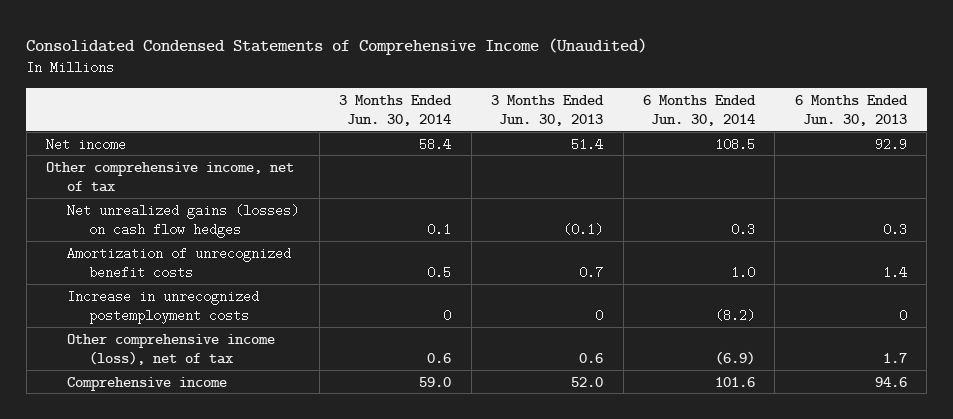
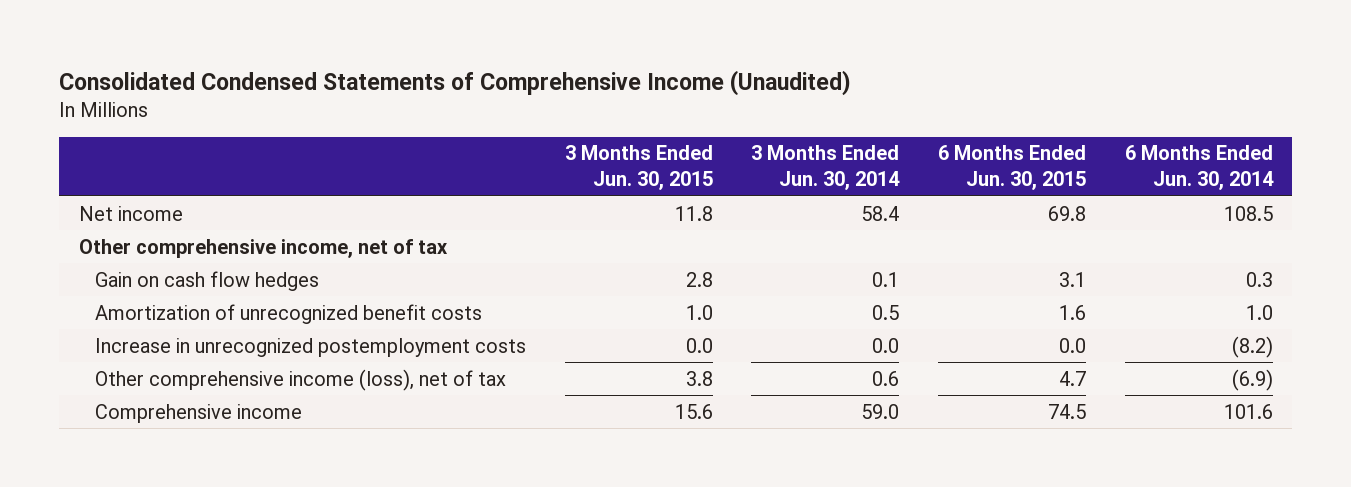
- | 3 Months Ended Jun. 30, 2014 | 3 Months Ended Jun. 30, 2013 | 6 Months Ended Jun. 30, 2014 | 6 Months Ended Jun. 30, 2013
+ | 3 Months Ended Jun. 30, 2015 | 3 Months Ended Jun. 30, 2014 | 6 Months Ended Jun. 30, 2015 | 6 Months Ended Jun. 30, 2014
- Net unrealized gains (losses) on cash flow hedges | 0.1 | (0.1) | 0.3 | 0.3
+ Gain on cash flow hedges | 2.8 | 0.1 | 3.1 | 0.3
- Increase in unrecognized postemployment costs | 0 | 0 | (8.2) | 0
+ Increase in unrecognized postemployment costs | 0.0 | 0.0 | 0.0 | (8.2)

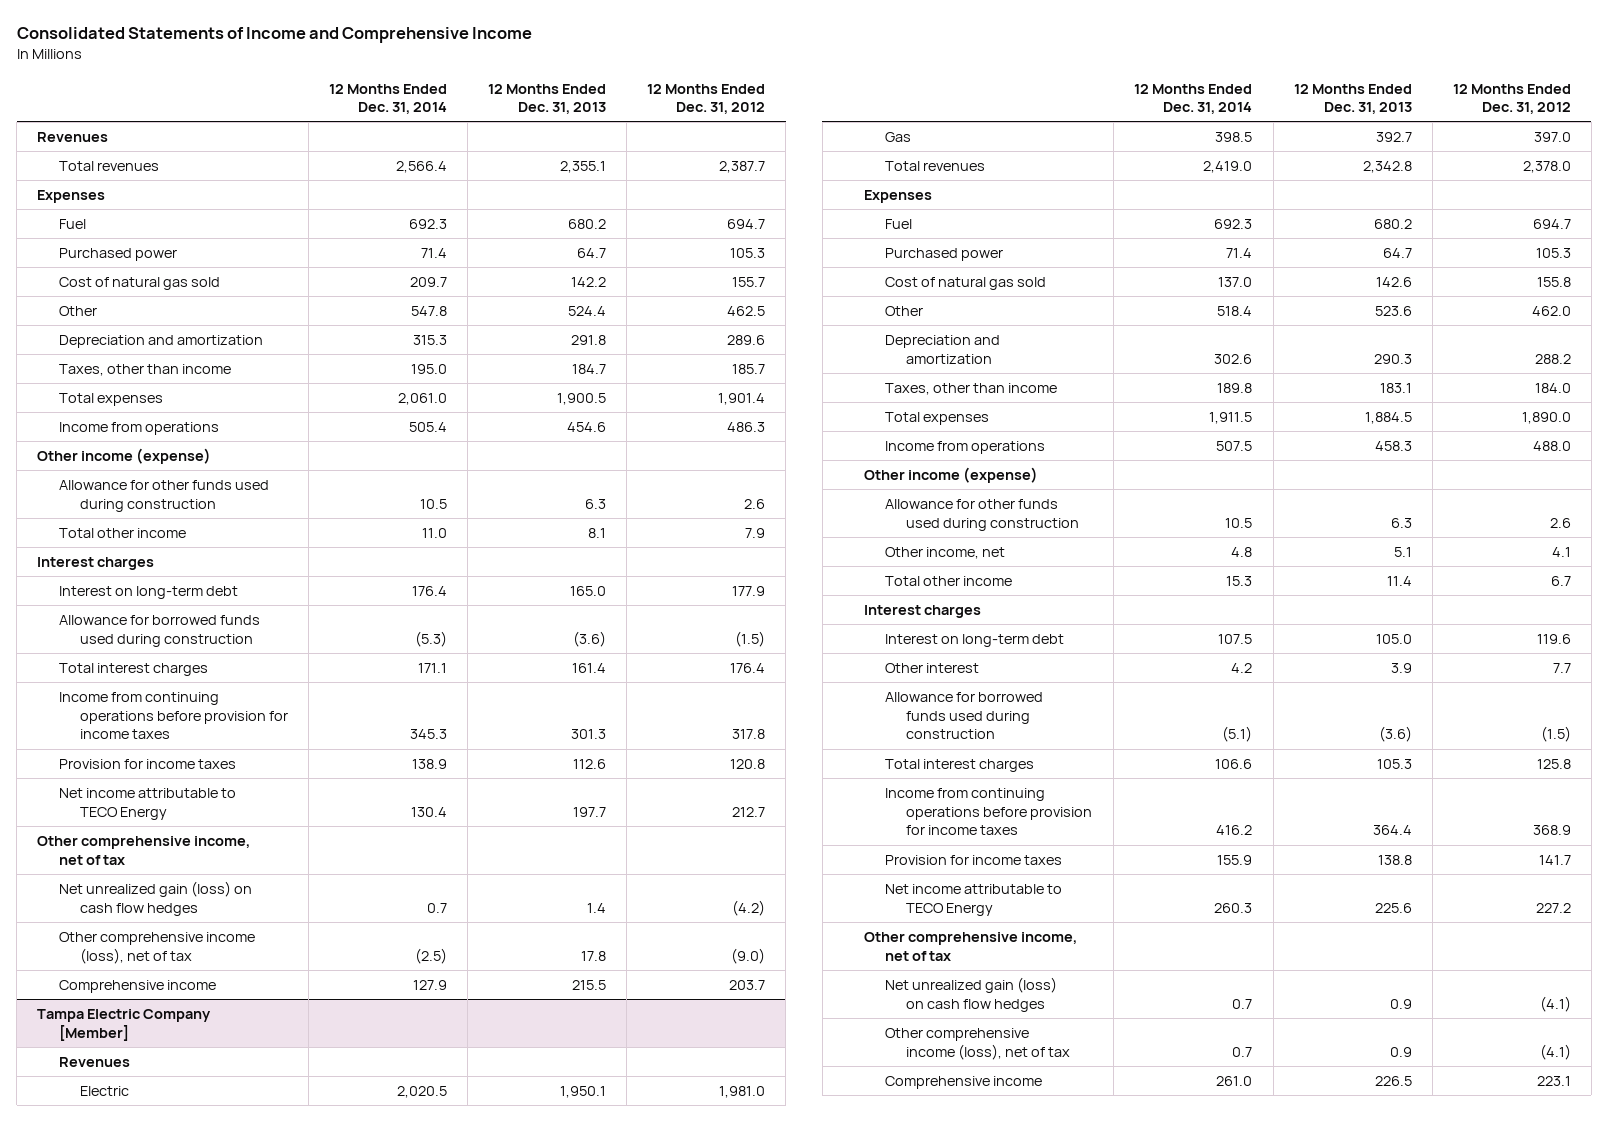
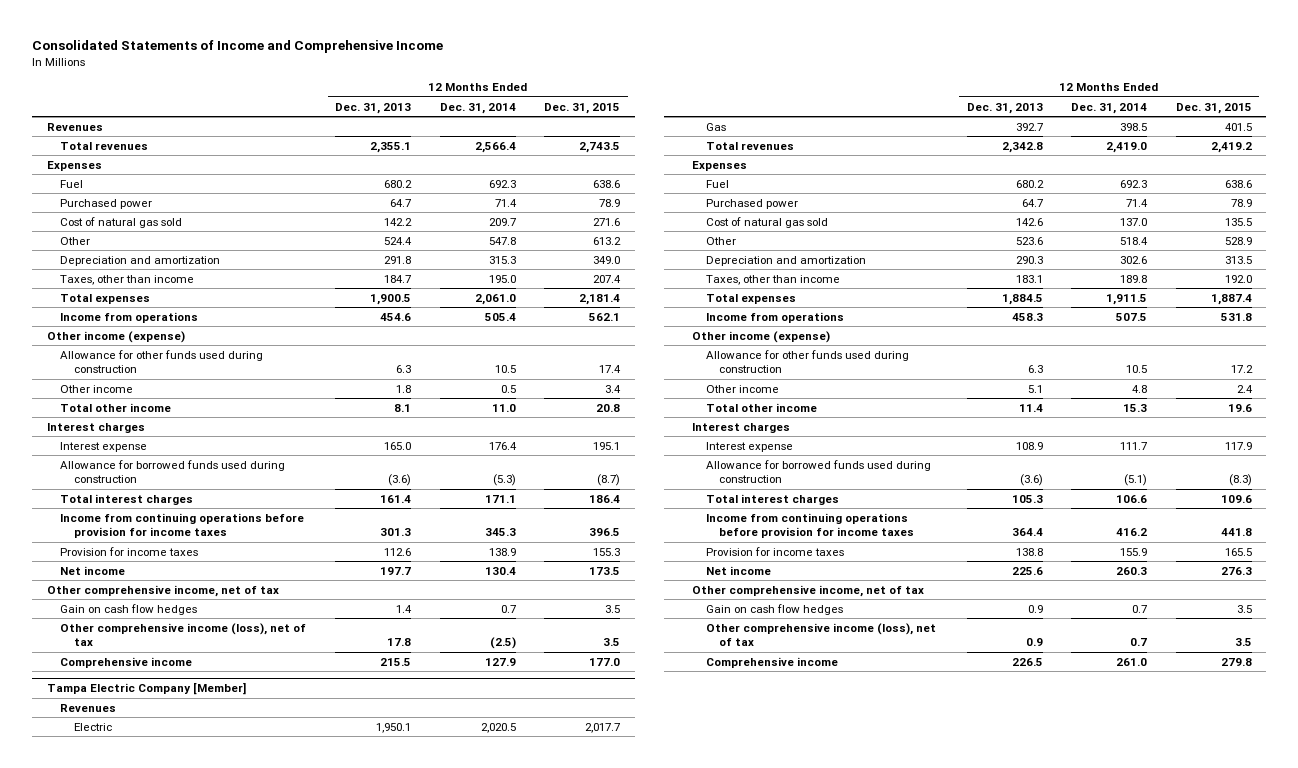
- | 12 Months Ended Dec. 31, 2014 | 12 Months Ended Dec. 31, 2013 | 12 Months Ended Dec. 31, 2012
+ | 12 Months Ended Dec. 31, 2013 | 12 Months Ended Dec. 31, 2014 | 12 Months Ended Dec. 31, 2015
+ Other income | 1.8 | 0.5 | 3.4
- Interest on long-term debt | 176.4 | 165.0 | 177.9
+ Interest expense | 165.0 | 176.4 | 195.1
- Net income attributable to TECO Energy | 130.4 | 197.7 | 212.7
+ Net income | 197.7 | 130.4 | 173.5
- Net unrealized gain (loss) on cash flow hedges | 0.7 | 1.4 | (4.2)
+ Gain on cash flow hedges | 1.4 | 0.7 | 3.5
@ Tampa Electric Company [Member]
- Other income, net | 4.8 | 5.1 | 4.1
+ Other income | 5.1 | 4.8 | 2.4
- Interest on long-term debt | 107.5 | 105.0 | 119.6
- Other interest | 4.2 | 3.9 | 7.7
+ Interest expense | 108.9 | 111.7 | 117.9
- Net income attributable to TECO Energy | 260.3 | 225.6 | 227.2
+ Net income | 225.6 | 260.3 | 276.3
- Net unrealized gain (loss) on cash flow hedges | 0.7 | 0.9 | (4.1)
+ Gain on cash flow hedges | 0.9 | 0.7 | 3.5

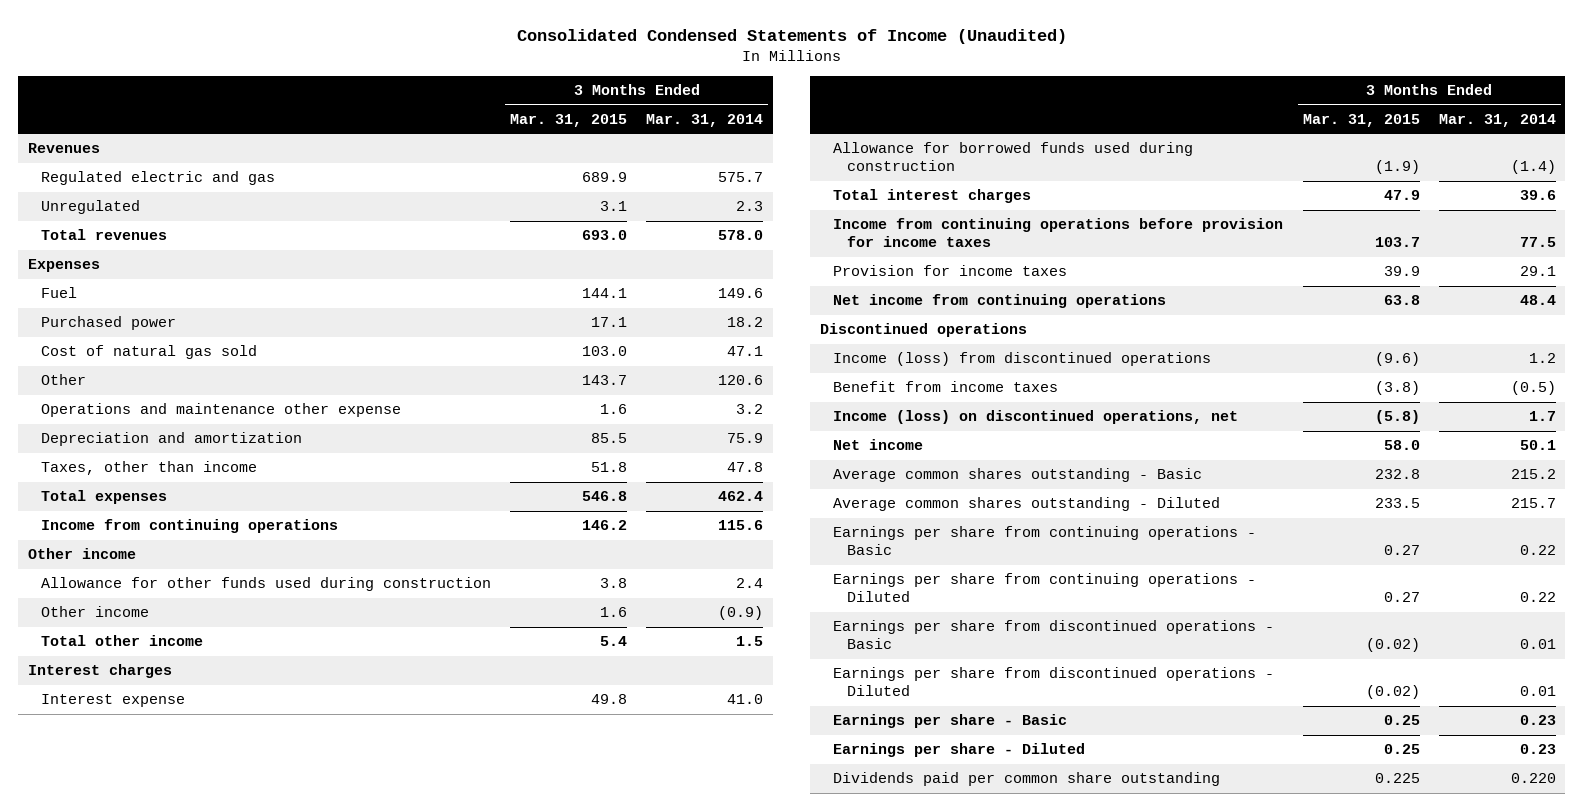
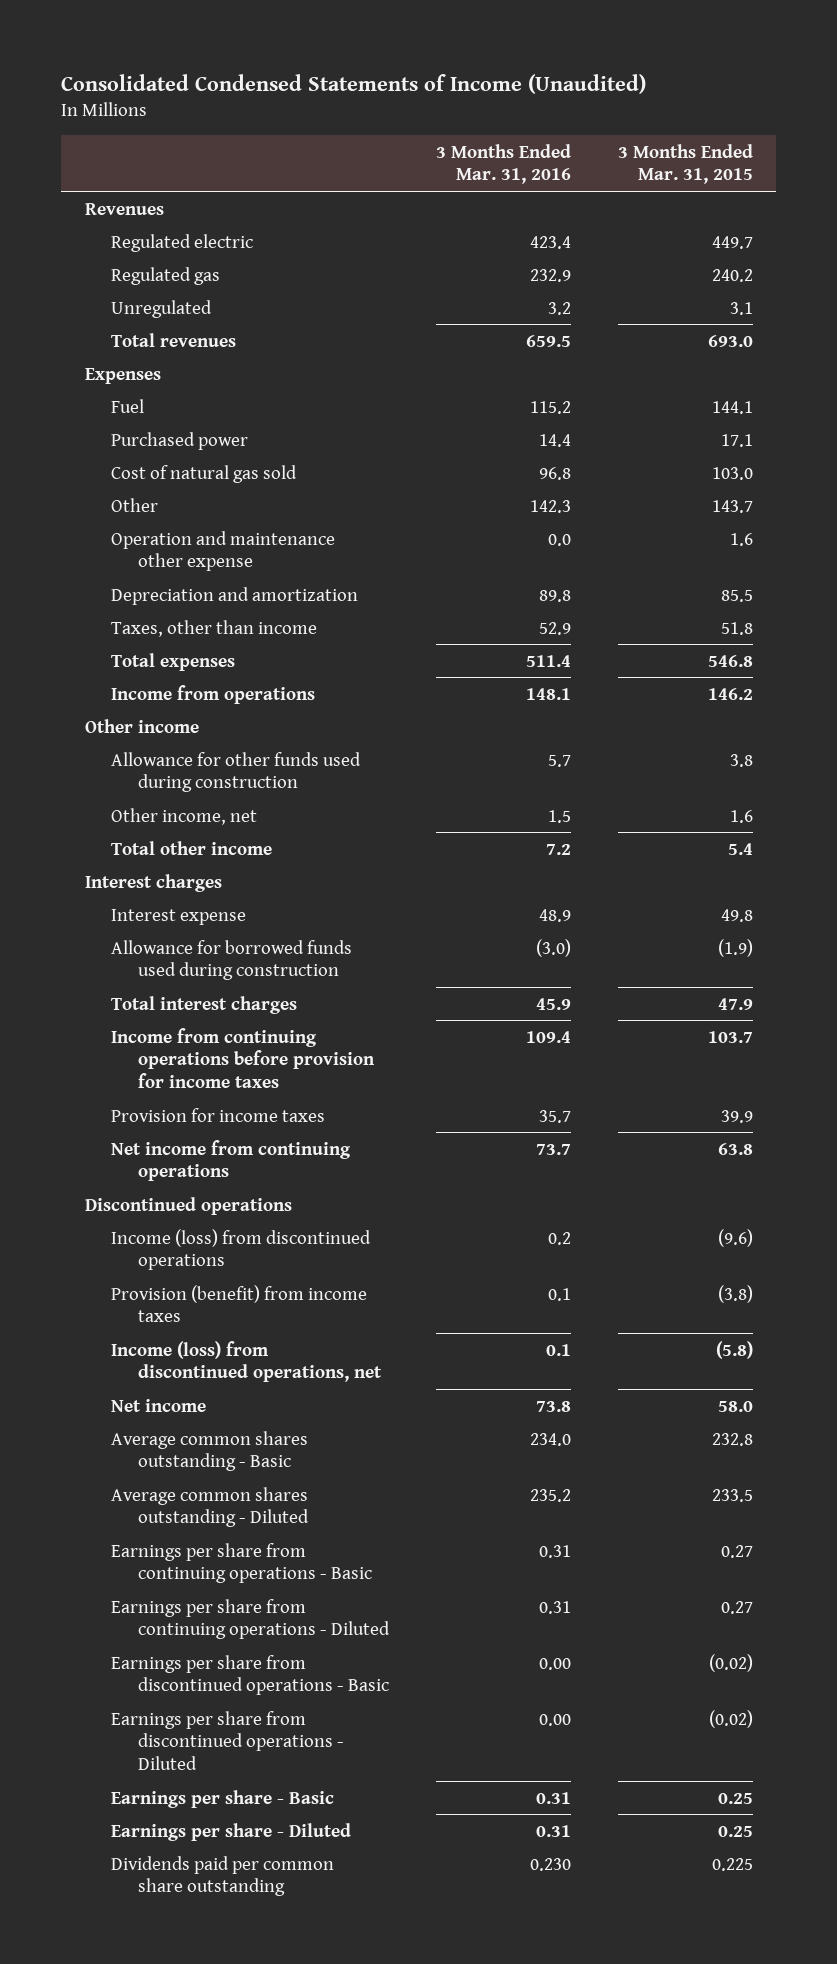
- | 3 Months Ended Mar. 31, 2015 | 3 Months Ended Mar. 31, 2014
+ | 3 Months Ended Mar. 31, 2016 | 3 Months Ended Mar. 31, 2015
- Regulated electric and gas | 689.9 | 575.7
+ Regulated electric | 423.4 | 449.7
+ Regulated gas | 232.9 | 240.2
- Operations and maintenance other expense | 1.6 | 3.2
+ Operation and maintenance other expense | 0.0 | 1.6
- Income from continuing operations | 146.2 | 115.6
+ Income from operations | 148.1 | 146.2
- Other income | 1.6 | (0.9)
+ Other income, net | 1.5 | 1.6
- Benefit from income taxes | (3.8) | (0.5)
- Income (loss) on discontinued operations, net | (5.8) | 1.7
+ Provision (benefit) from income taxes | 0.1 | (3.8)
+ Income (loss) from discontinued operations, net | 0.1 | (5.8)

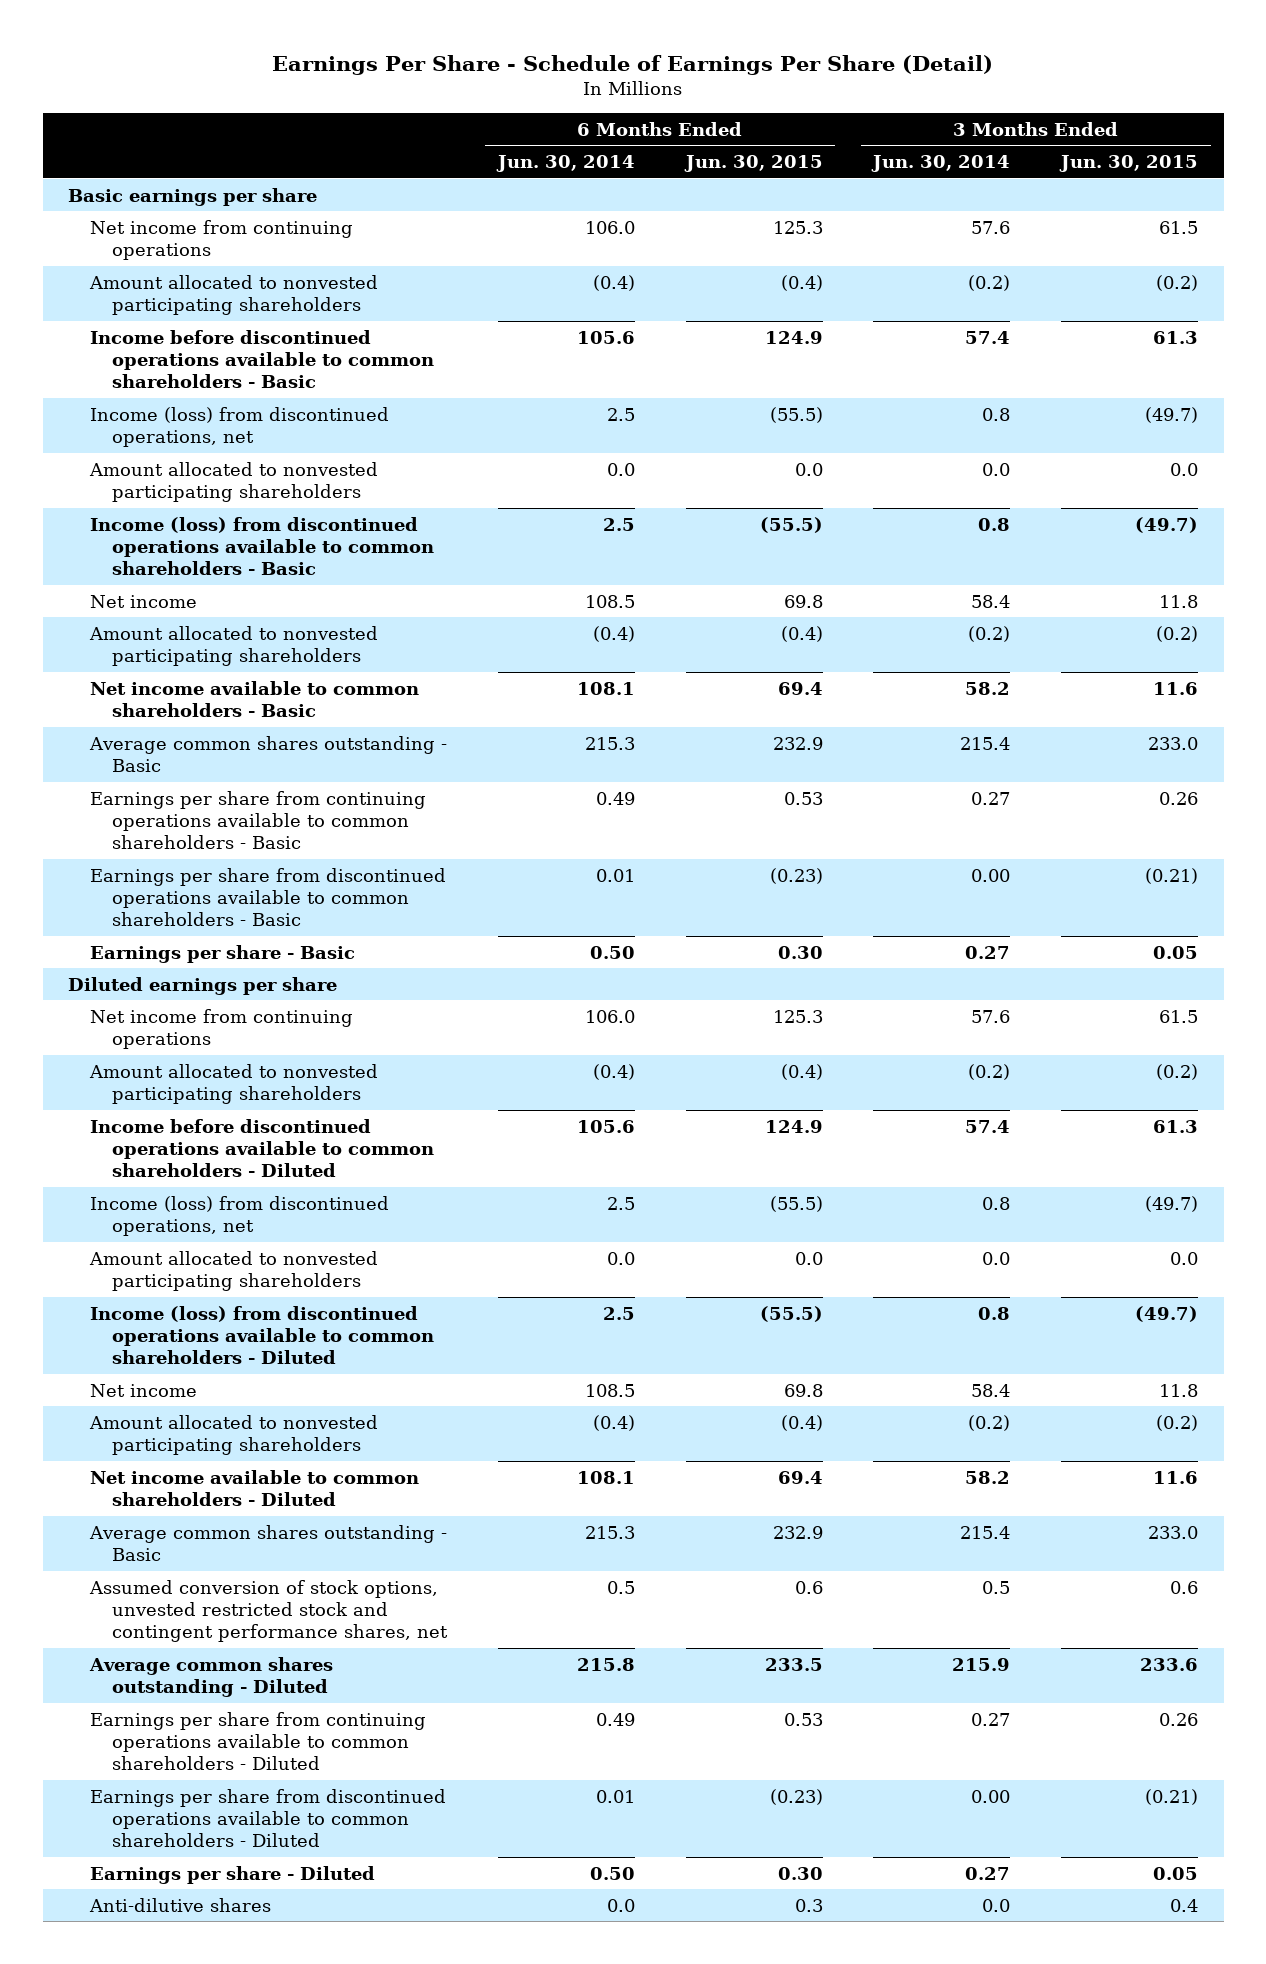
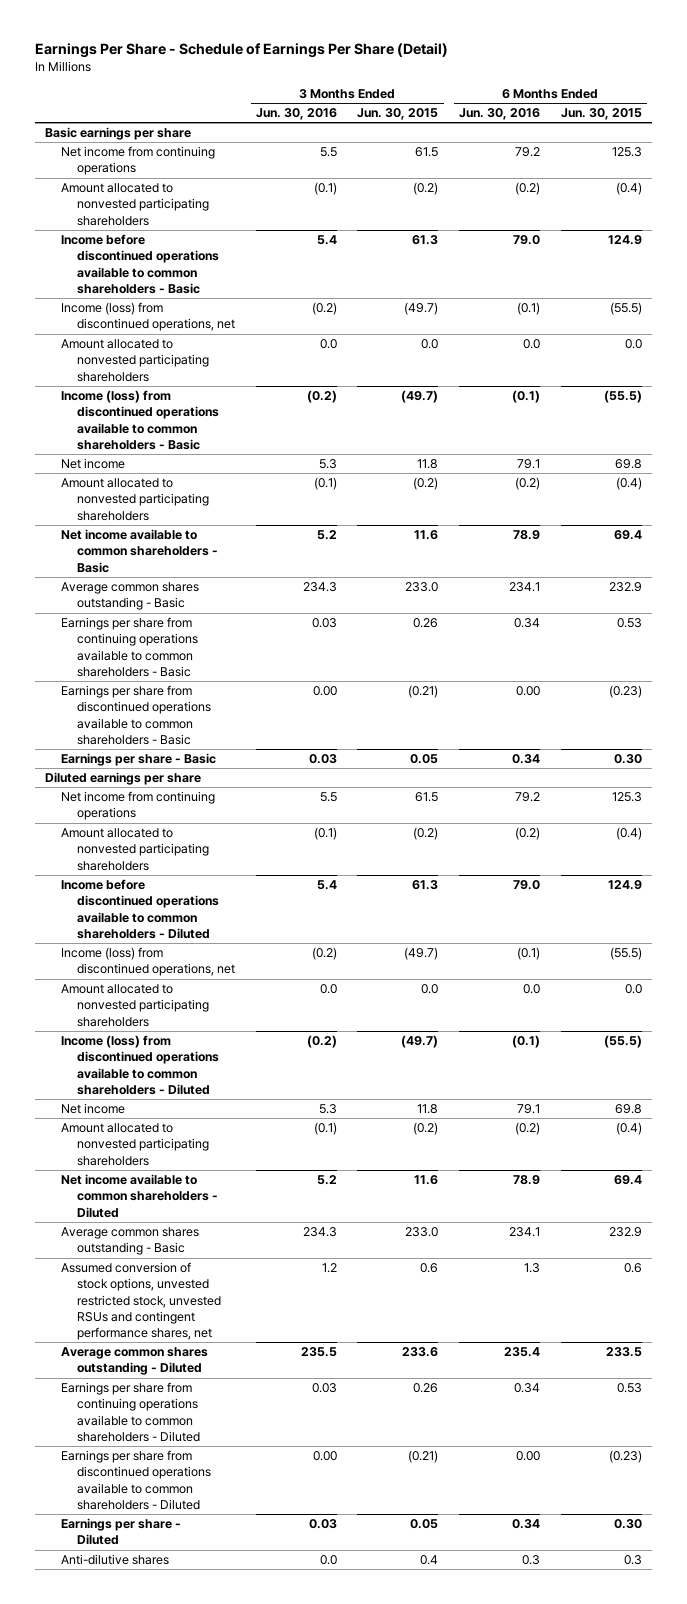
- | 6 Months Ended Jun. 30, 2014 | 6 Months Ended Jun. 30, 2015 | 3 Months Ended Jun. 30, 2014 | 3 Months Ended Jun. 30, 2015
+ | 3 Months Ended Jun. 30, 2016 | 3 Months Ended Jun. 30, 2015 | 6 Months Ended Jun. 30, 2016 | 6 Months Ended Jun. 30, 2015
- Assumed conversion of stock options, unvested restricted stock and contingent performance shares, net | 0.5 | 0.6 | 0.5 | 0.6
+ Assumed conversion of stock options, unvested restricted stock, unvested RSUs and contingent performance shares, net | 1.2 | 0.6 | 1.3 | 0.6

